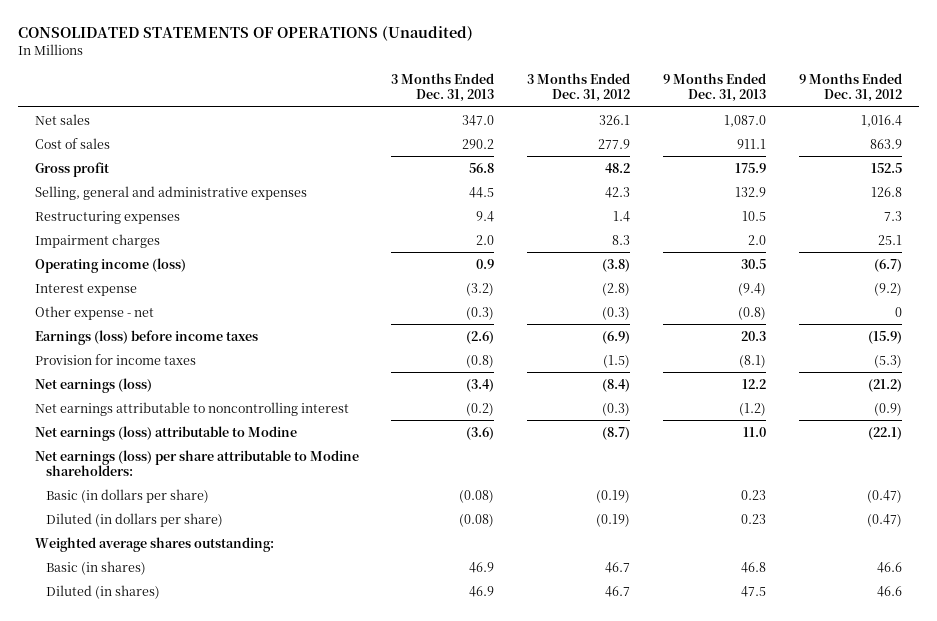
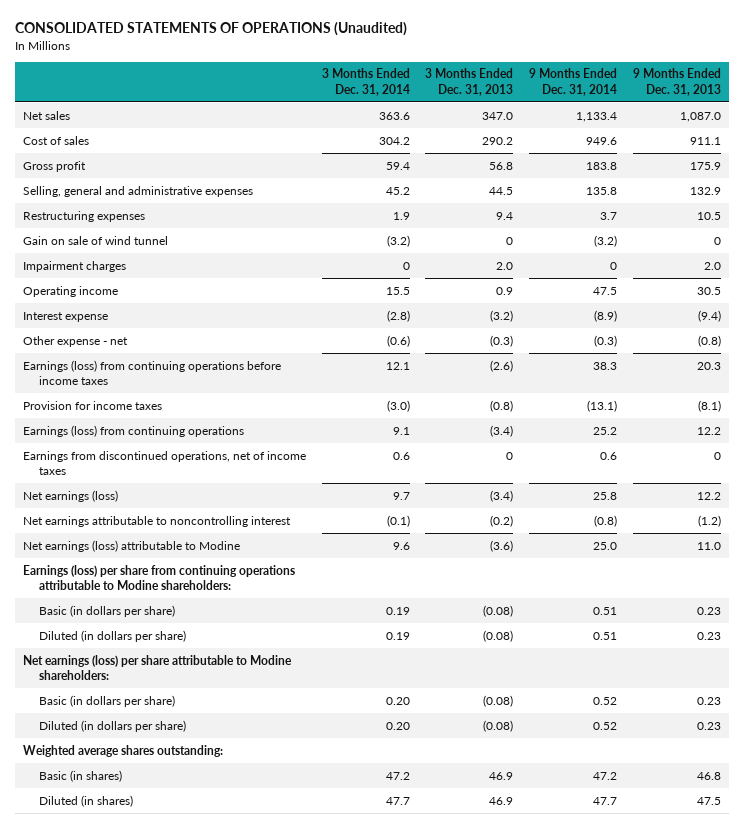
- | 3 Months Ended Dec. 31, 2013 | 3 Months Ended Dec. 31, 2012 | 9 Months Ended Dec. 31, 2013 | 9 Months Ended Dec. 31, 2012
+ | 3 Months Ended Dec. 31, 2014 | 3 Months Ended Dec. 31, 2013 | 9 Months Ended Dec. 31, 2014 | 9 Months Ended Dec. 31, 2013
+ Gain on sale of wind tunnel | (3.2) | 0 | (3.2) | 0
- Operating income (loss) | 0.9 | (3.8) | 30.5 | (6.7)
+ Operating income | 15.5 | 0.9 | 47.5 | 30.5
- Earnings (loss) before income taxes | (2.6) | (6.9) | 20.3 | (15.9)
+ Earnings (loss) from continuing operations before income taxes | 12.1 | (2.6) | 38.3 | 20.3
+ Earnings (loss) from continuing operations | 9.1 | (3.4) | 25.2 | 12.2
+ Earnings from discontinued operations, net of income taxes | 0.6 | 0 | 0.6 | 0
+ Earnings (loss) per share from continuing operations attributable to Modine shareholders:
+ Basic (in dollars per share) | 0.19 | (0.08) | 0.51 | 0.23
+ Diluted (in dollars per share) | 0.19 | (0.08) | 0.51 | 0.23

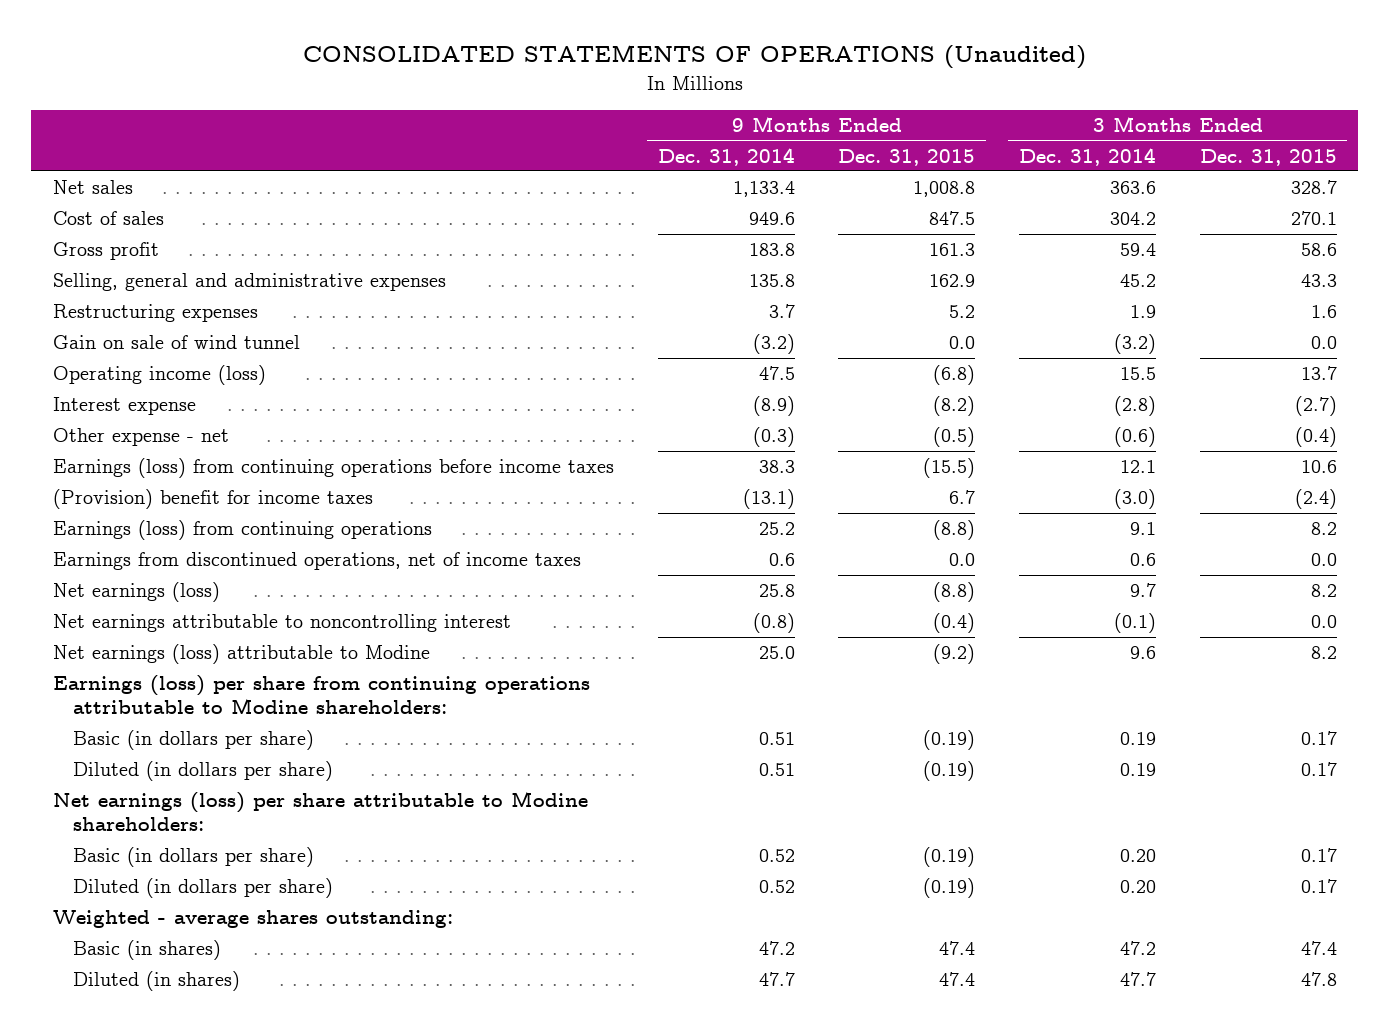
- | 3 Months Ended Dec. 31, 2014 | 3 Months Ended Dec. 31, 2013 | 9 Months Ended Dec. 31, 2014 | 9 Months Ended Dec. 31, 2013
+ | 9 Months Ended Dec. 31, 2014 | 9 Months Ended Dec. 31, 2015 | 3 Months Ended Dec. 31, 2014 | 3 Months Ended Dec. 31, 2015
- Impairment charges | 0 | 2.0 | 0 | 2.0
- Operating income | 15.5 | 0.9 | 47.5 | 30.5
+ Operating income (loss) | 47.5 | (6.8) | 15.5 | 13.7
- Provision for income taxes | (3.0) | (0.8) | (13.1) | (8.1)
+ (Provision) benefit for income taxes | (13.1) | 6.7 | (3.0) | (2.4)
- Weighted average shares outstanding:
+ Weighted - average shares outstanding:

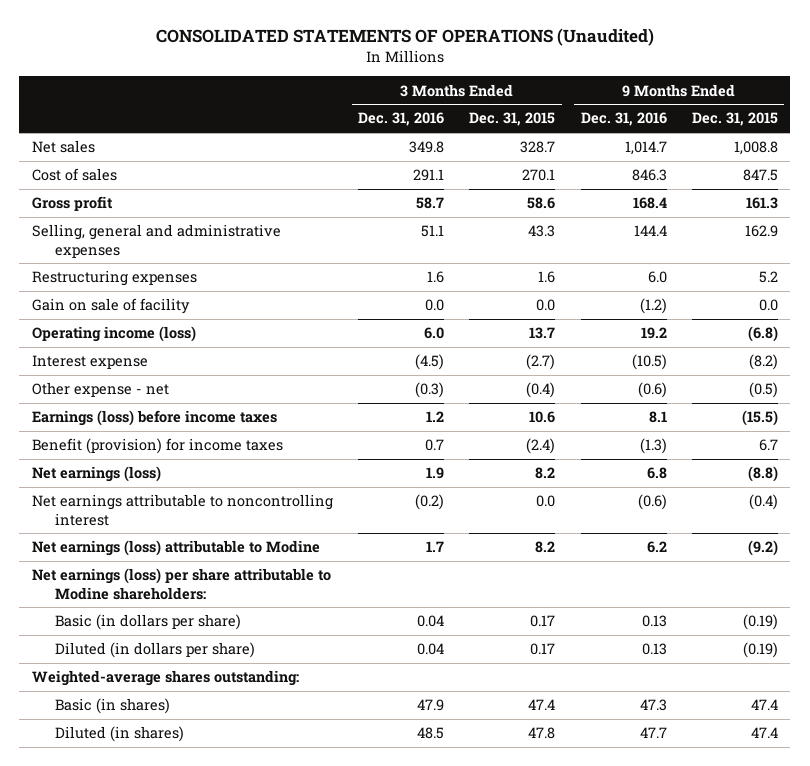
- | 9 Months Ended Dec. 31, 2014 | 9 Months Ended Dec. 31, 2015 | 3 Months Ended Dec. 31, 2014 | 3 Months Ended Dec. 31, 2015
+ | 3 Months Ended Dec. 31, 2016 | 3 Months Ended Dec. 31, 2015 | 9 Months Ended Dec. 31, 2016 | 9 Months Ended Dec. 31, 2015
- Gain on sale of wind tunnel | (3.2) | 0.0 | (3.2) | 0.0
+ Gain on sale of facility | 0.0 | 0.0 | (1.2) | 0.0
- Earnings (loss) from continuing operations before income taxes | 38.3 | (15.5) | 12.1 | 10.6
- (Provision) benefit for income taxes | (13.1) | 6.7 | (3.0) | (2.4)
- Earnings (loss) from continuing operations | 25.2 | (8.8) | 9.1 | 8.2
- Earnings from discontinued operations, net of income taxes | 0.6 | 0.0 | 0.6 | 0.0
+ Earnings (loss) before income taxes | 1.2 | 10.6 | 8.1 | (15.5)
+ Benefit (provision) for income taxes | 0.7 | (2.4) | (1.3) | 6.7
- Earnings (loss) per share from continuing operations attributable to Modine shareholders:
- Basic (in dollars per share) | 0.51 | (0.19) | 0.19 | 0.17
- Diluted (in dollars per share) | 0.51 | (0.19) | 0.19 | 0.17
- Weighted - average shares outstanding:
+ Weighted-average shares outstanding:

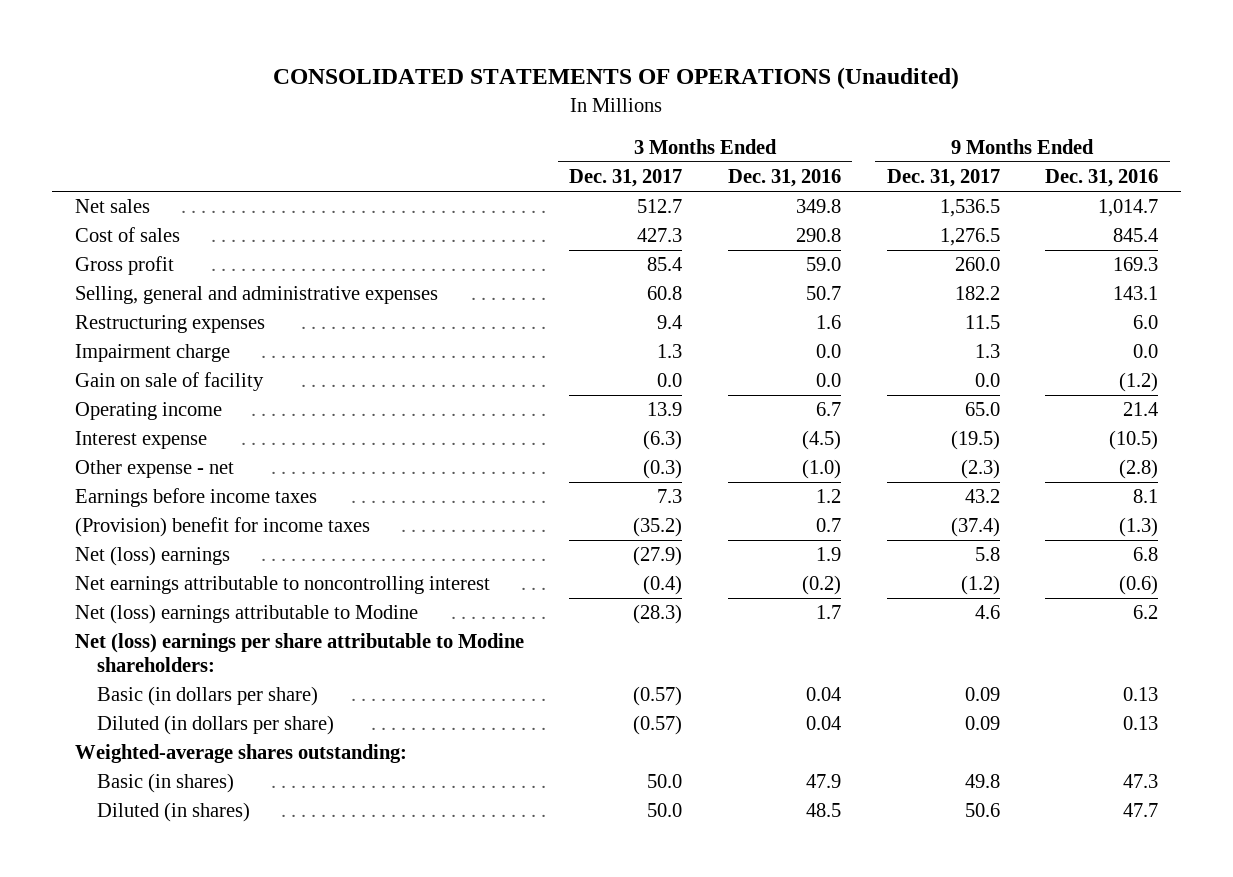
- | 3 Months Ended Dec. 31, 2016 | 3 Months Ended Dec. 31, 2015 | 9 Months Ended Dec. 31, 2016 | 9 Months Ended Dec. 31, 2015
+ | 3 Months Ended Dec. 31, 2017 | 3 Months Ended Dec. 31, 2016 | 9 Months Ended Dec. 31, 2017 | 9 Months Ended Dec. 31, 2016
- Cost of sales | 291.1 | 270.1 | 846.3 | 847.5
- Gross profit | 58.7 | 58.6 | 168.4 | 161.3
- Selling, general and administrative expenses | 51.1 | 43.3 | 144.4 | 162.9
+ Cost of sales | 427.3 | 290.8 | 1,276.5 | 845.4
+ Gross profit | 85.4 | 59.0 | 260.0 | 169.3
+ Selling, general and administrative expenses | 60.8 | 50.7 | 182.2 | 143.1
+ Impairment charge | 1.3 | 0.0 | 1.3 | 0.0
- Operating income (loss) | 6.0 | 13.7 | 19.2 | (6.8)
+ Operating income | 13.9 | 6.7 | 65.0 | 21.4
- Other expense - net | (0.3) | (0.4) | (0.6) | (0.5)
- Earnings (loss) before income taxes | 1.2 | 10.6 | 8.1 | (15.5)
- Benefit (provision) for income taxes | 0.7 | (2.4) | (1.3) | 6.7
- Net earnings (loss) | 1.9 | 8.2 | 6.8 | (8.8)
+ Other expense - net | (0.3) | (1.0) | (2.3) | (2.8)
+ Earnings before income taxes | 7.3 | 1.2 | 43.2 | 8.1
+ (Provision) benefit for income taxes | (35.2) | 0.7 | (37.4) | (1.3)
+ Net (loss) earnings | (27.9) | 1.9 | 5.8 | 6.8
- Net earnings (loss) attributable to Modine | 1.7 | 8.2 | 6.2 | (9.2)
- Net earnings (loss) per share attributable to Modine shareholders:
+ Net (loss) earnings attributable to Modine | (28.3) | 1.7 | 4.6 | 6.2
+ Net (loss) earnings per share attributable to Modine shareholders:

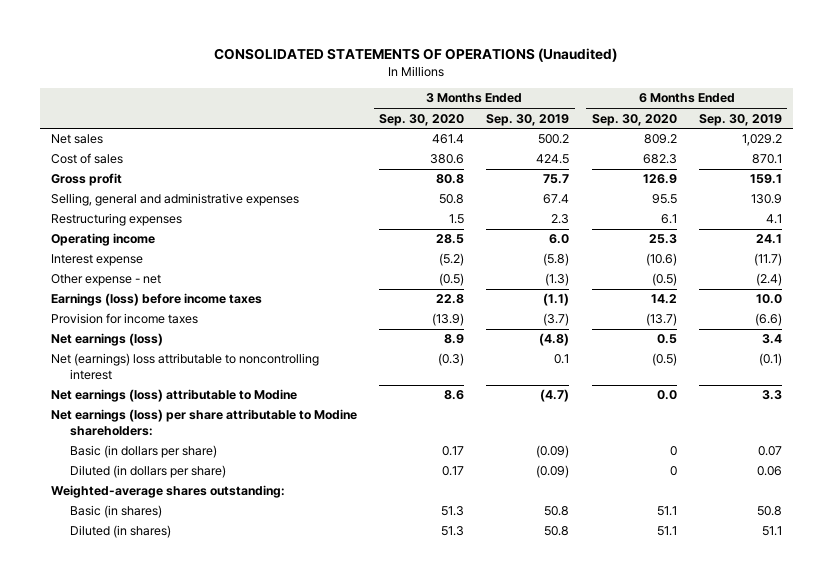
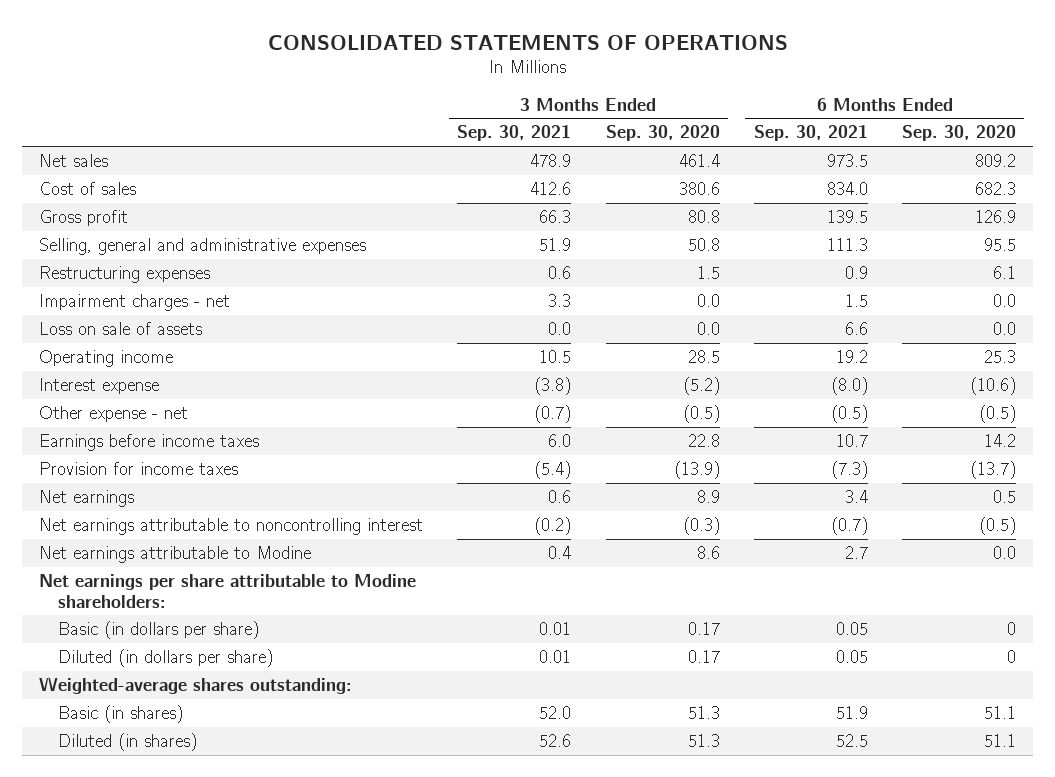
- CONSOLIDATED STATEMENTS OF OPERATIONS (Unaudited)
+ CONSOLIDATED STATEMENTS OF OPERATIONS
- | 3 Months Ended Sep. 30, 2020 | 3 Months Ended Sep. 30, 2019 | 6 Months Ended Sep. 30, 2020 | 6 Months Ended Sep. 30, 2019
+ | 3 Months Ended Sep. 30, 2021 | 3 Months Ended Sep. 30, 2020 | 6 Months Ended Sep. 30, 2021 | 6 Months Ended Sep. 30, 2020
+ Impairment charges - net | 3.3 | 0.0 | 1.5 | 0.0
+ Loss on sale of assets | 0.0 | 0.0 | 6.6 | 0.0
- Earnings (loss) before income taxes | 22.8 | (1.1) | 14.2 | 10.0
+ Earnings before income taxes | 6.0 | 22.8 | 10.7 | 14.2
- Net earnings (loss) | 8.9 | (4.8) | 0.5 | 3.4
- Net (earnings) loss attributable to noncontrolling interest | (0.3) | 0.1 | (0.5) | (0.1)
- Net earnings (loss) attributable to Modine | 8.6 | (4.7) | 0.0 | 3.3
- Net earnings (loss) per share attributable to Modine shareholders:
+ Net earnings | 0.6 | 8.9 | 3.4 | 0.5
+ Net earnings attributable to noncontrolling interest | (0.2) | (0.3) | (0.7) | (0.5)
+ Net earnings attributable to Modine | 0.4 | 8.6 | 2.7 | 0.0
+ Net earnings per share attributable to Modine shareholders:

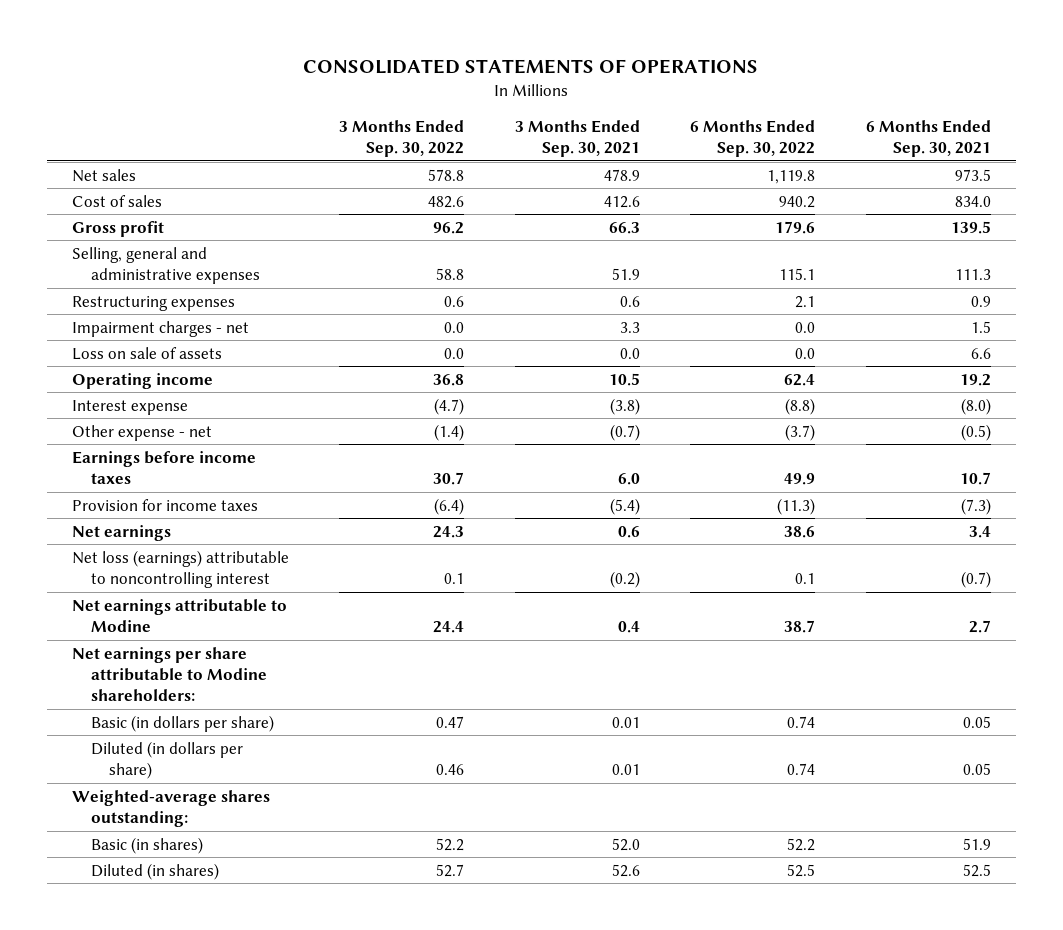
- | 3 Months Ended Sep. 30, 2021 | 3 Months Ended Sep. 30, 2020 | 6 Months Ended Sep. 30, 2021 | 6 Months Ended Sep. 30, 2020
+ | 3 Months Ended Sep. 30, 2022 | 3 Months Ended Sep. 30, 2021 | 6 Months Ended Sep. 30, 2022 | 6 Months Ended Sep. 30, 2021
- Net earnings attributable to noncontrolling interest | (0.2) | (0.3) | (0.7) | (0.5)
+ Net loss (earnings) attributable to noncontrolling interest | 0.1 | (0.2) | 0.1 | (0.7)

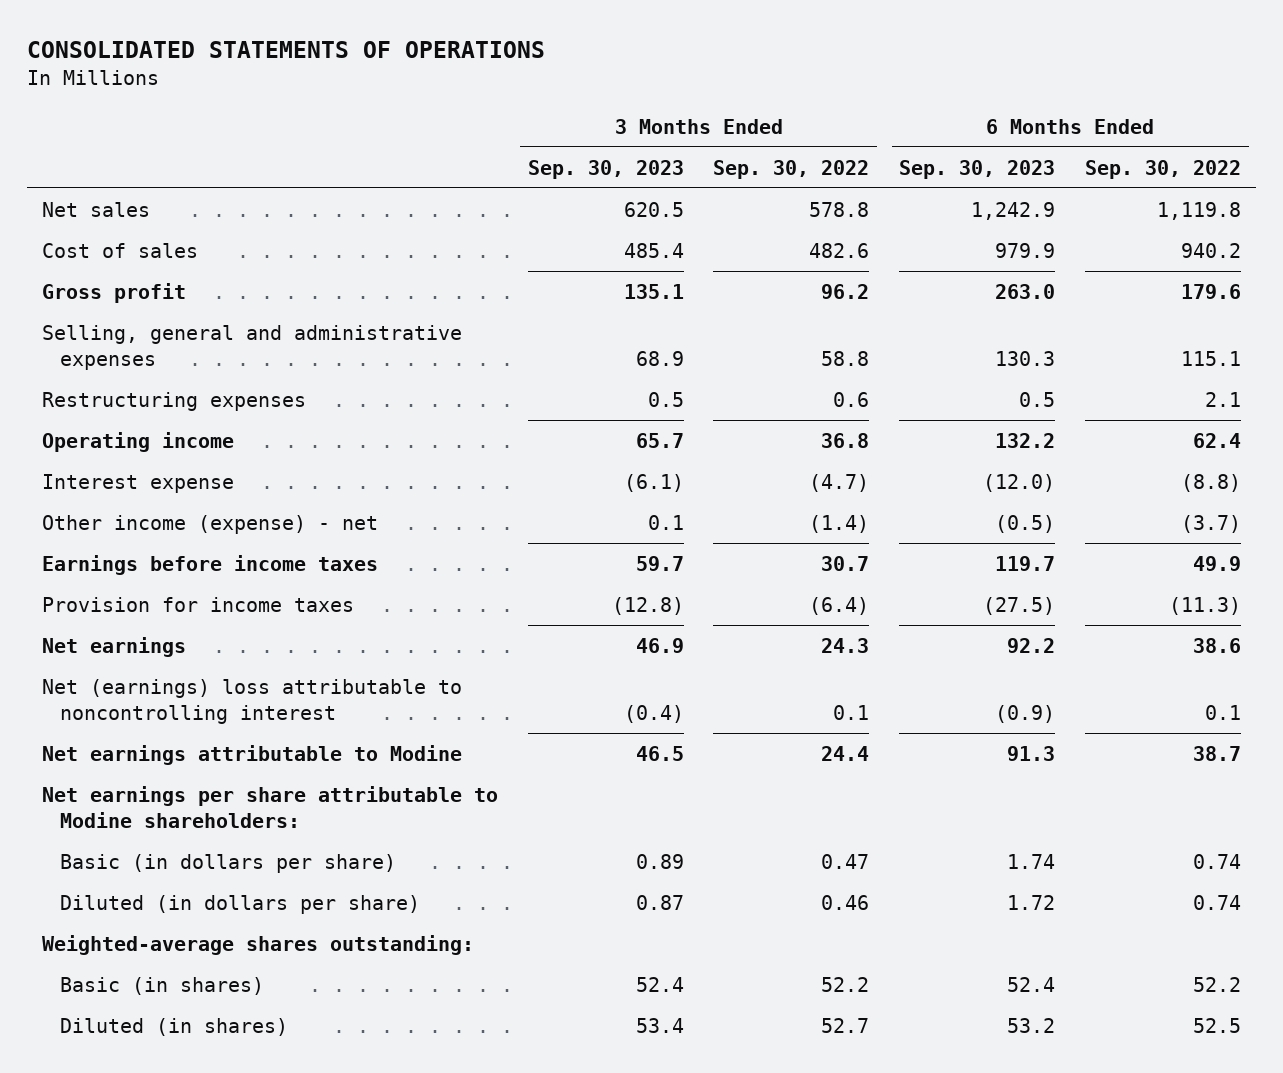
- | 3 Months Ended Sep. 30, 2022 | 3 Months Ended Sep. 30, 2021 | 6 Months Ended Sep. 30, 2022 | 6 Months Ended Sep. 30, 2021
+ | 3 Months Ended Sep. 30, 2023 | 3 Months Ended Sep. 30, 2022 | 6 Months Ended Sep. 30, 2023 | 6 Months Ended Sep. 30, 2022
- Impairment charges - net | 0.0 | 3.3 | 0.0 | 1.5
- Loss on sale of assets | 0.0 | 0.0 | 0.0 | 6.6
- Other expense - net | (1.4) | (0.7) | (3.7) | (0.5)
+ Other income (expense) - net | 0.1 | (1.4) | (0.5) | (3.7)
- Net loss (earnings) attributable to noncontrolling interest | 0.1 | (0.2) | 0.1 | (0.7)
+ Net (earnings) loss attributable to noncontrolling interest | (0.4) | 0.1 | (0.9) | 0.1

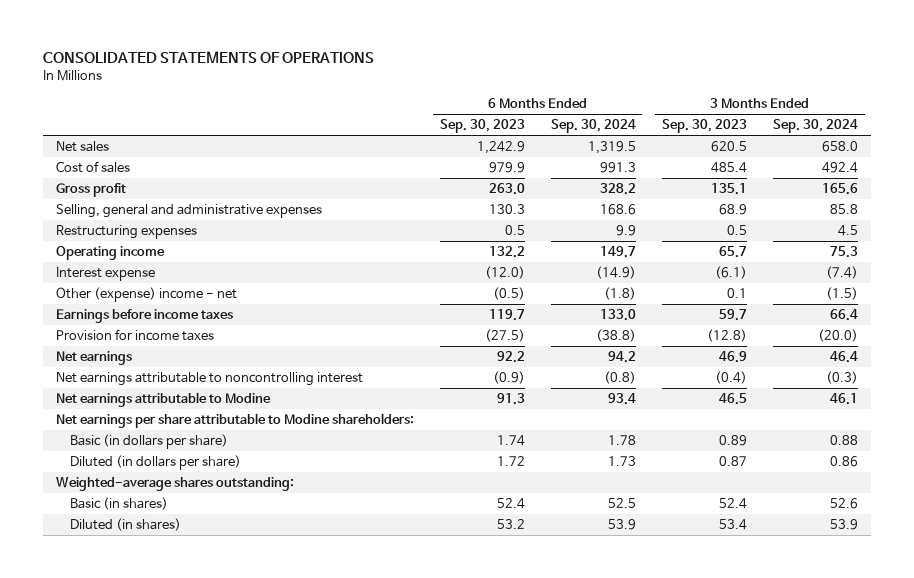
- | 3 Months Ended Sep. 30, 2023 | 3 Months Ended Sep. 30, 2022 | 6 Months Ended Sep. 30, 2023 | 6 Months Ended Sep. 30, 2022
+ | 6 Months Ended Sep. 30, 2023 | 6 Months Ended Sep. 30, 2024 | 3 Months Ended Sep. 30, 2023 | 3 Months Ended Sep. 30, 2024
- Other income (expense) - net | 0.1 | (1.4) | (0.5) | (3.7)
+ Other (expense) income - net | (0.5) | (1.8) | 0.1 | (1.5)
- Net (earnings) loss attributable to noncontrolling interest | (0.4) | 0.1 | (0.9) | 0.1
+ Net earnings attributable to noncontrolling interest | (0.9) | (0.8) | (0.4) | (0.3)

